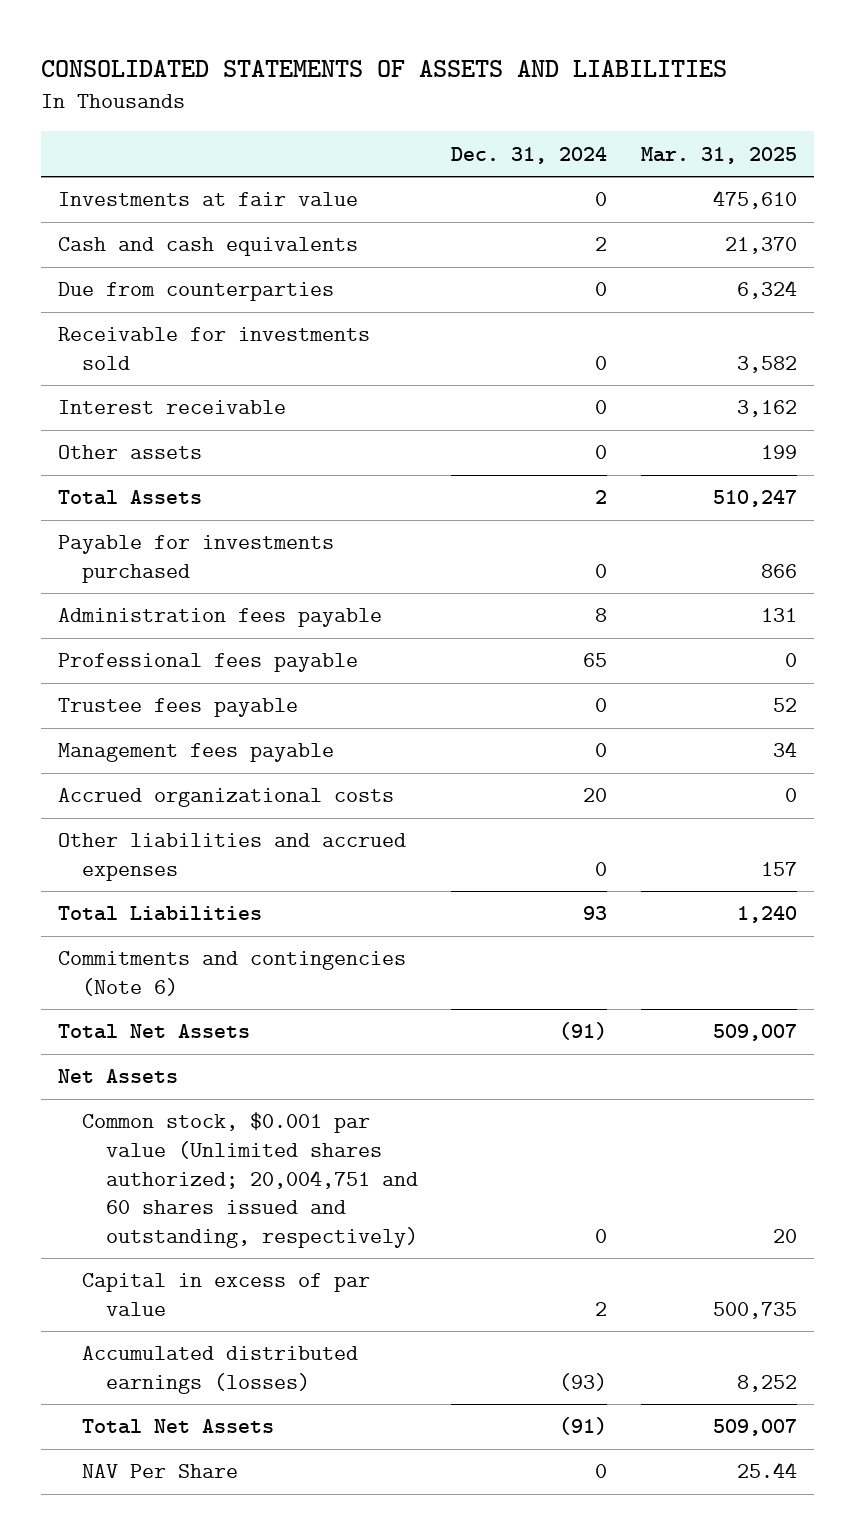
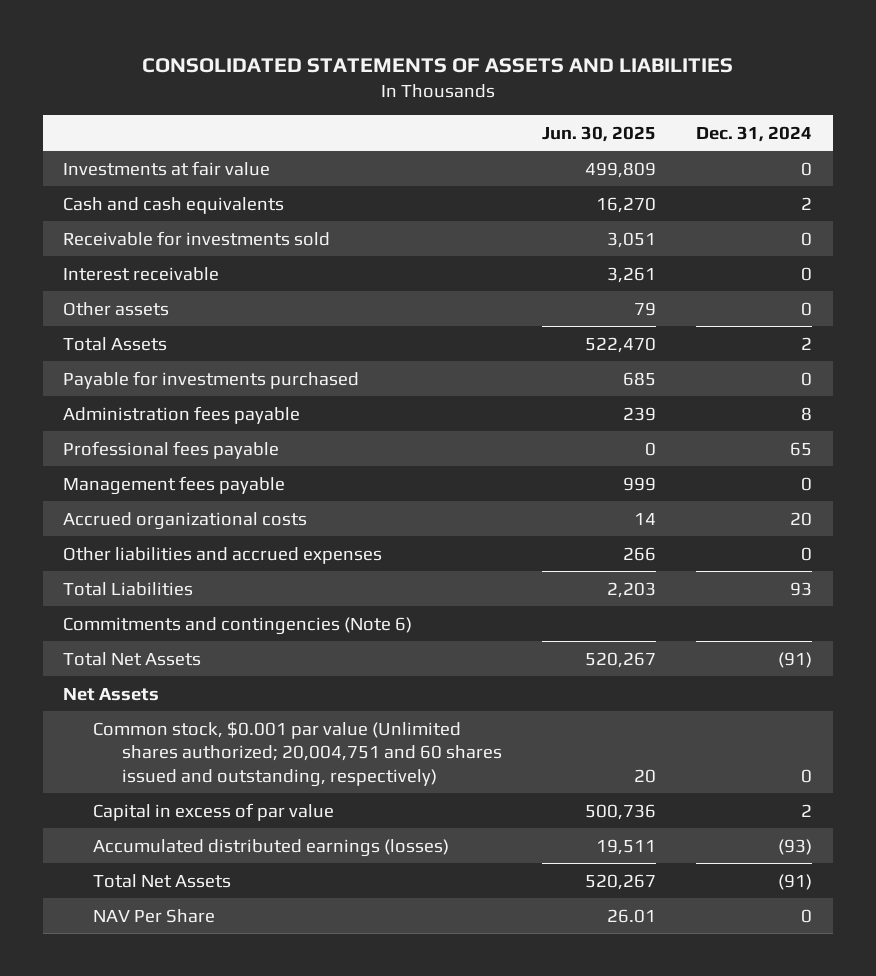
- | Dec. 31, 2024 | Mar. 31, 2025
+ | Jun. 30, 2025 | Dec. 31, 2024
- Due from counterparties | 0 | 6,324
- Trustee fees payable | 0 | 52

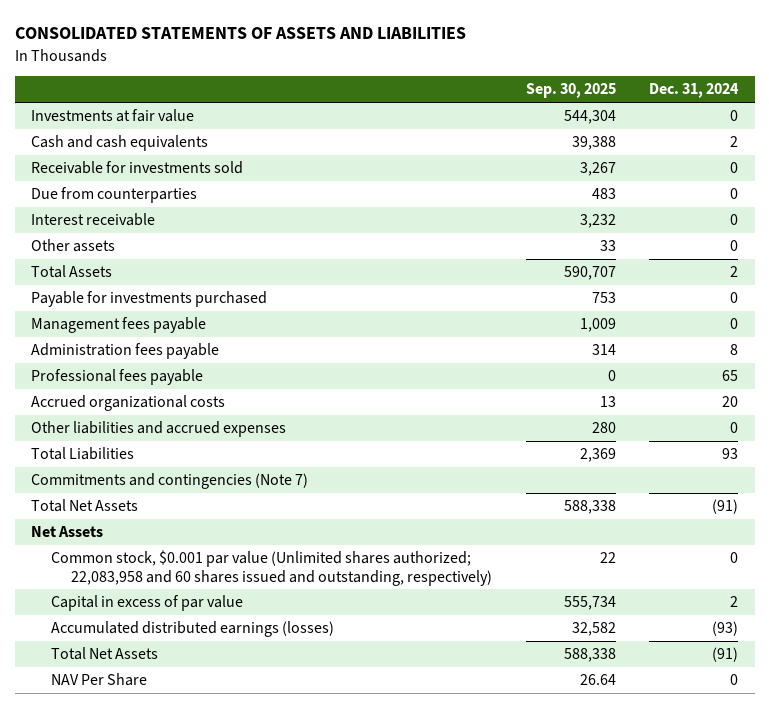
- | Jun. 30, 2025 | Dec. 31, 2024
+ | Sep. 30, 2025 | Dec. 31, 2024
+ Due from counterparties | 483 | 0
moved up: Management fees payable | 1,009 | 0
- Commitments and contingencies (Note 6)
+ Commitments and contingencies (Note 7)
- Common stock, $0.001 par value (Unlimited shares authorized; 20,004,751 and 60 shares issued and outstanding, respectively) | 20 | 0
+ Common stock, $0.001 par value (Unlimited shares authorized; 22,083,958 and 60 shares issued and outstanding, respectively) | 22 | 0

